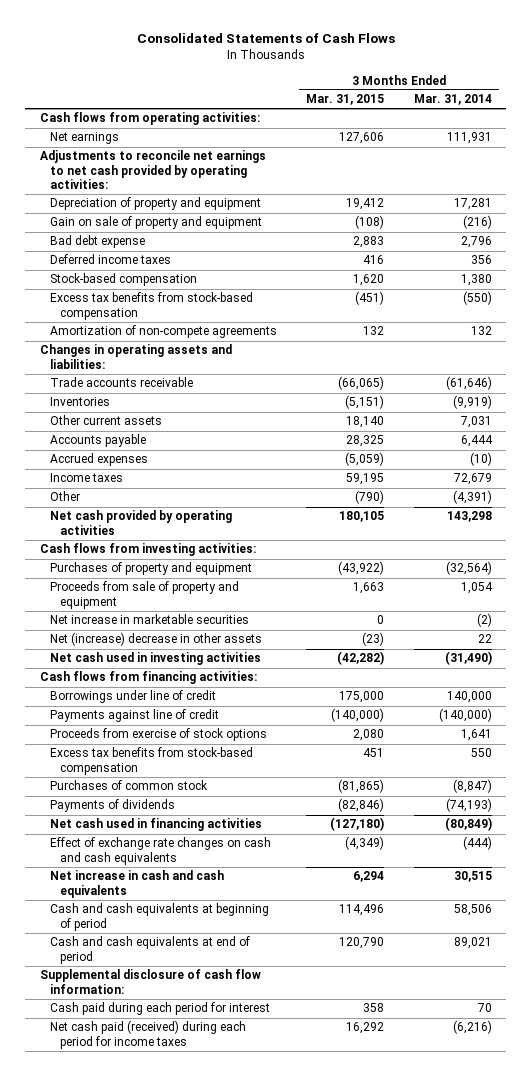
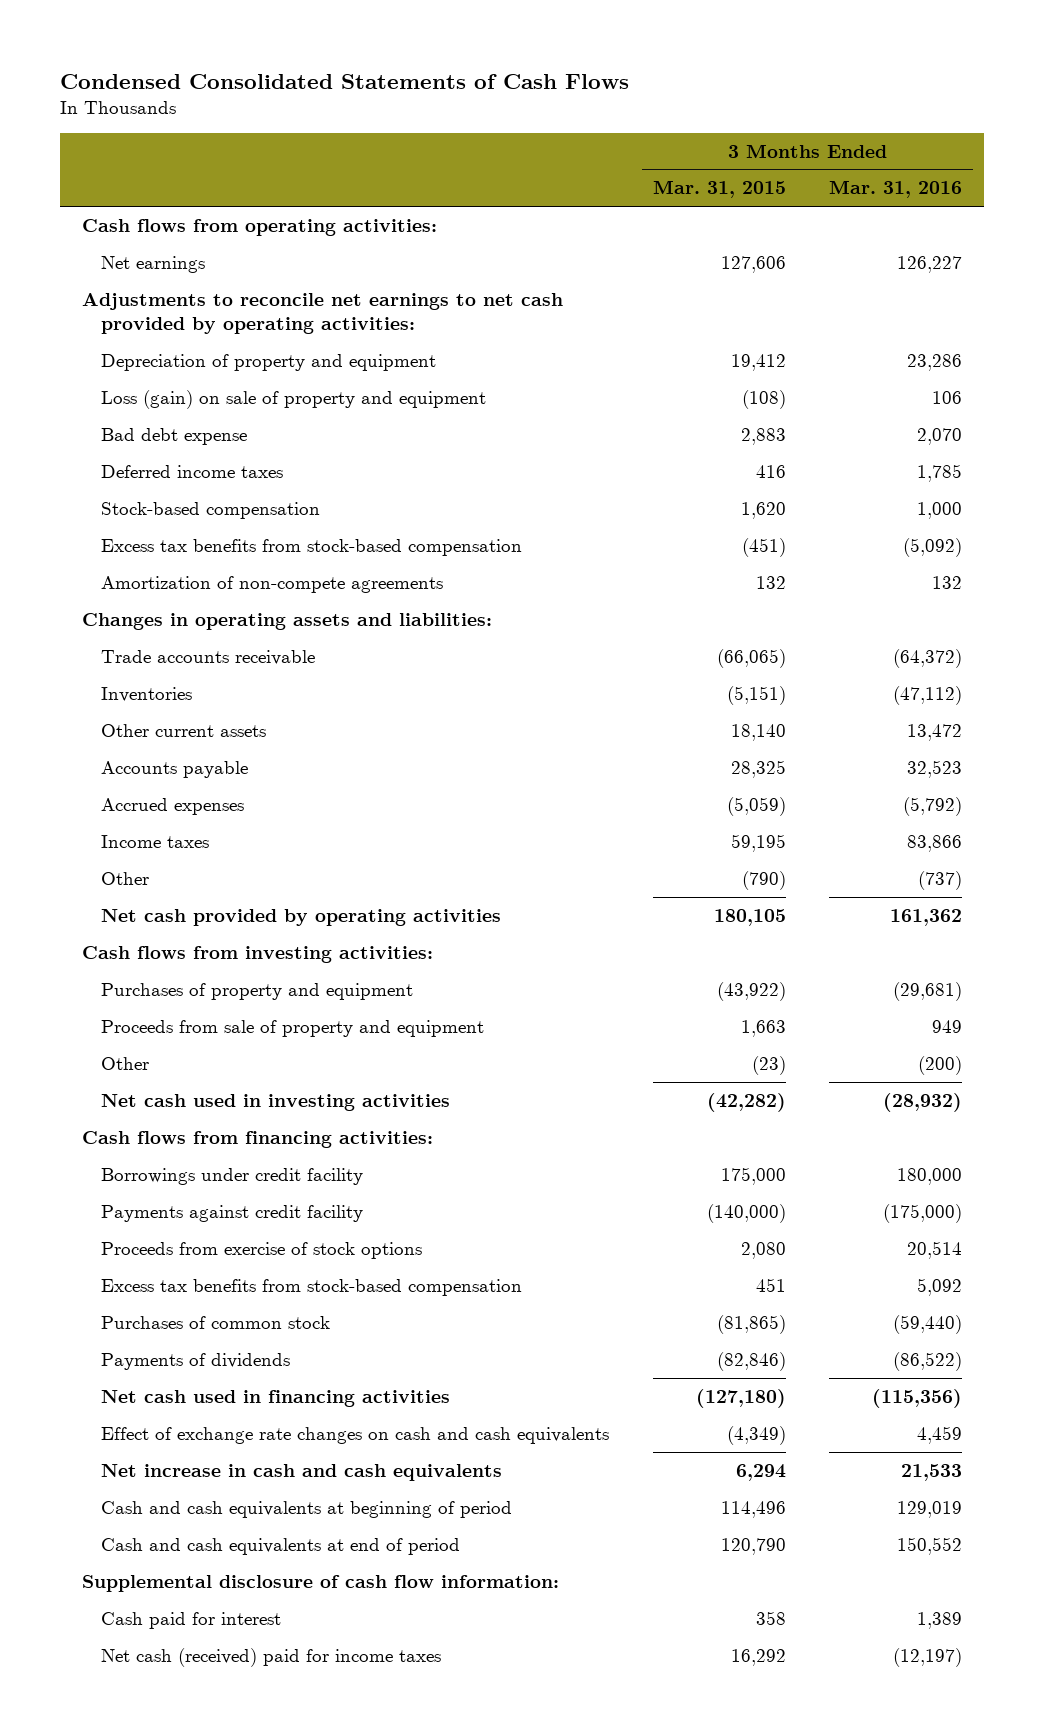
- Consolidated Statements of Cash Flows
+ Condensed Consolidated Statements of Cash Flows
- | 3 Months Ended Mar. 31, 2015 | 3 Months Ended Mar. 31, 2014
+ | 3 Months Ended Mar. 31, 2015 | 3 Months Ended Mar. 31, 2016
- Gain on sale of property and equipment | (108) | (216)
+ Loss (gain) on sale of property and equipment | (108) | 106
- Net increase in marketable securities | 0 | (2)
- Net (increase) decrease in other assets | (23) | 22
+ Other | (23) | (200)
- Borrowings under line of credit | 175,000 | 140,000
- Payments against line of credit | (140,000) | (140,000)
+ Borrowings under credit facility | 175,000 | 180,000
+ Payments against credit facility | (140,000) | (175,000)
- Cash paid during each period for interest | 358 | 70
- Net cash paid (received) during each period for income taxes | 16,292 | (6,216)
+ Cash paid for interest | 358 | 1,389
+ Net cash (received) paid for income taxes | 16,292 | (12,197)

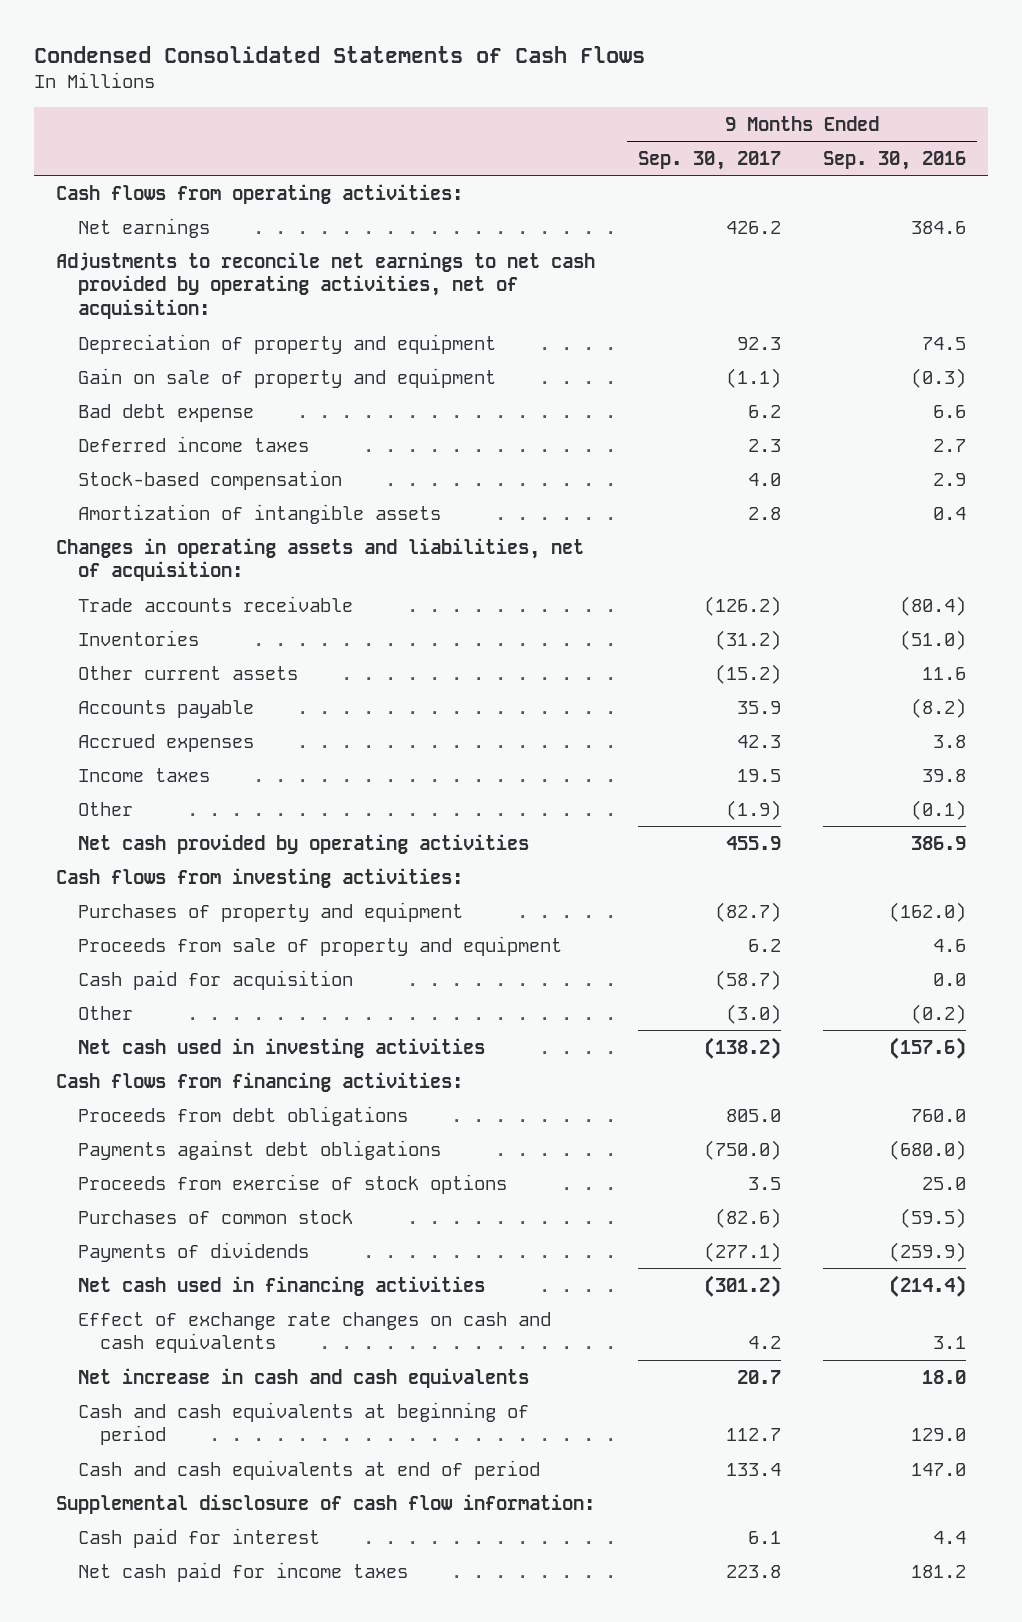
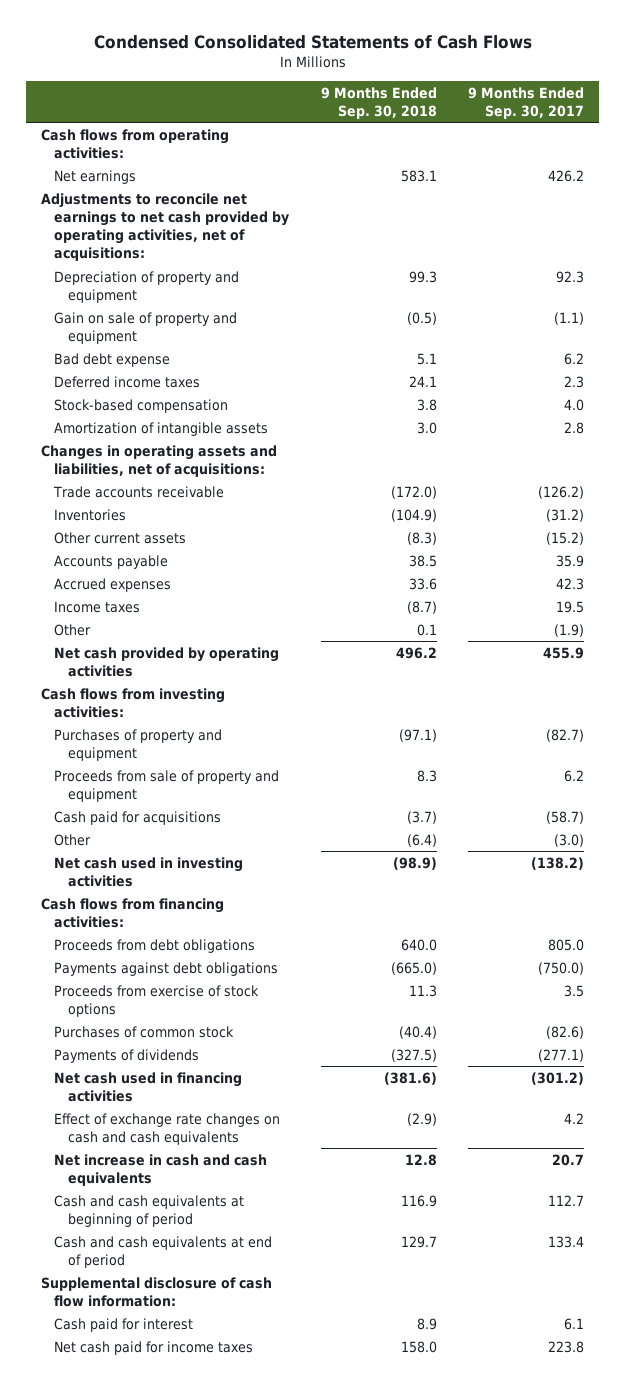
- | 9 Months Ended Sep. 30, 2017 | 9 Months Ended Sep. 30, 2016
+ | 9 Months Ended Sep. 30, 2018 | 9 Months Ended Sep. 30, 2017
- Adjustments to reconcile net earnings to net cash provided by operating activities, net of acquisition:
+ Adjustments to reconcile net earnings to net cash provided by operating activities, net of acquisitions:
- Changes in operating assets and liabilities, net of acquisition:
+ Changes in operating assets and liabilities, net of acquisitions:
- Cash paid for acquisition | (58.7) | 0.0
+ Cash paid for acquisitions | (3.7) | (58.7)

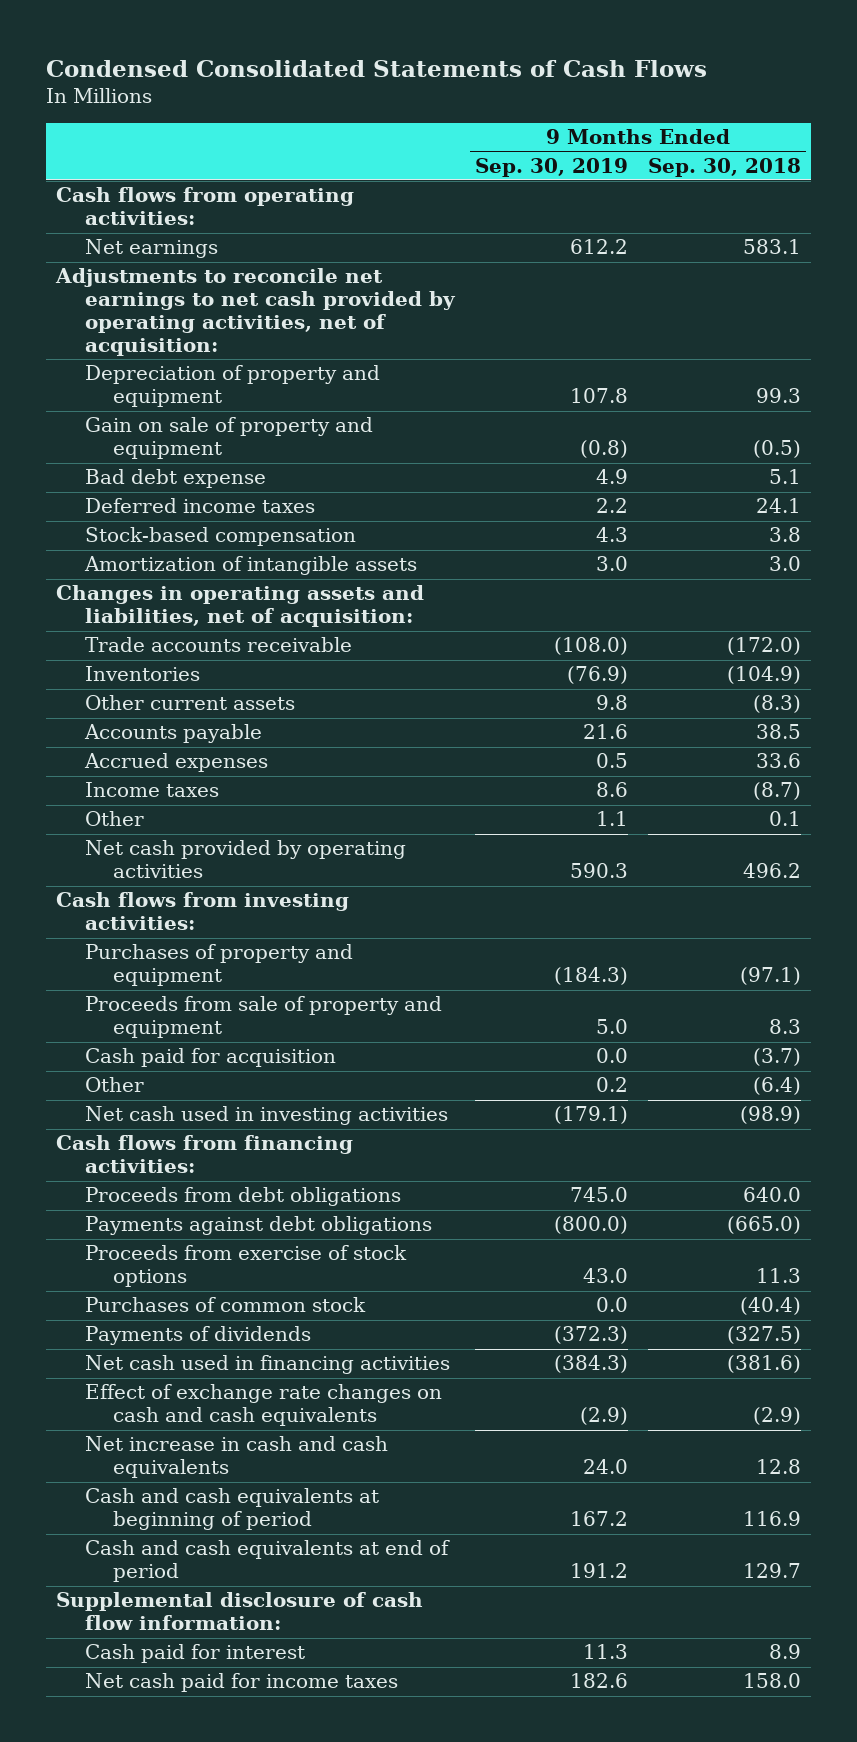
- | 9 Months Ended Sep. 30, 2018 | 9 Months Ended Sep. 30, 2017
+ | 9 Months Ended Sep. 30, 2019 | 9 Months Ended Sep. 30, 2018
- Adjustments to reconcile net earnings to net cash provided by operating activities, net of acquisitions:
+ Adjustments to reconcile net earnings to net cash provided by operating activities, net of acquisition:
- Changes in operating assets and liabilities, net of acquisitions:
+ Changes in operating assets and liabilities, net of acquisition:
- Cash paid for acquisitions | (3.7) | (58.7)
+ Cash paid for acquisition | 0.0 | (3.7)

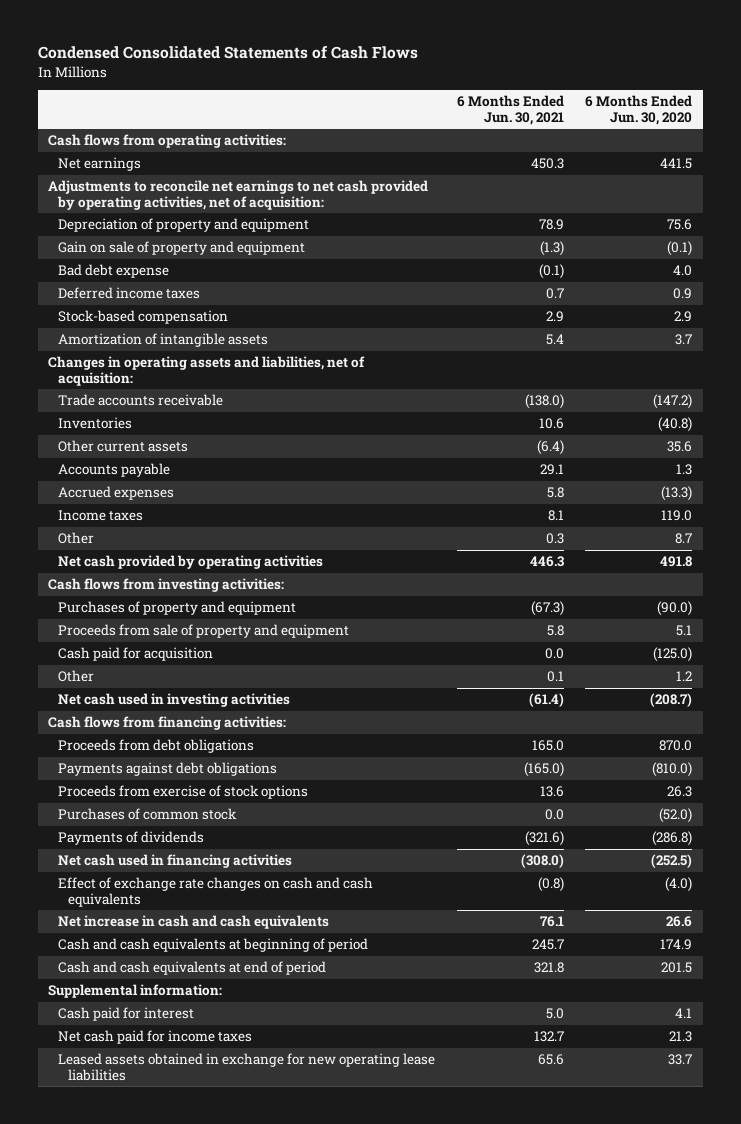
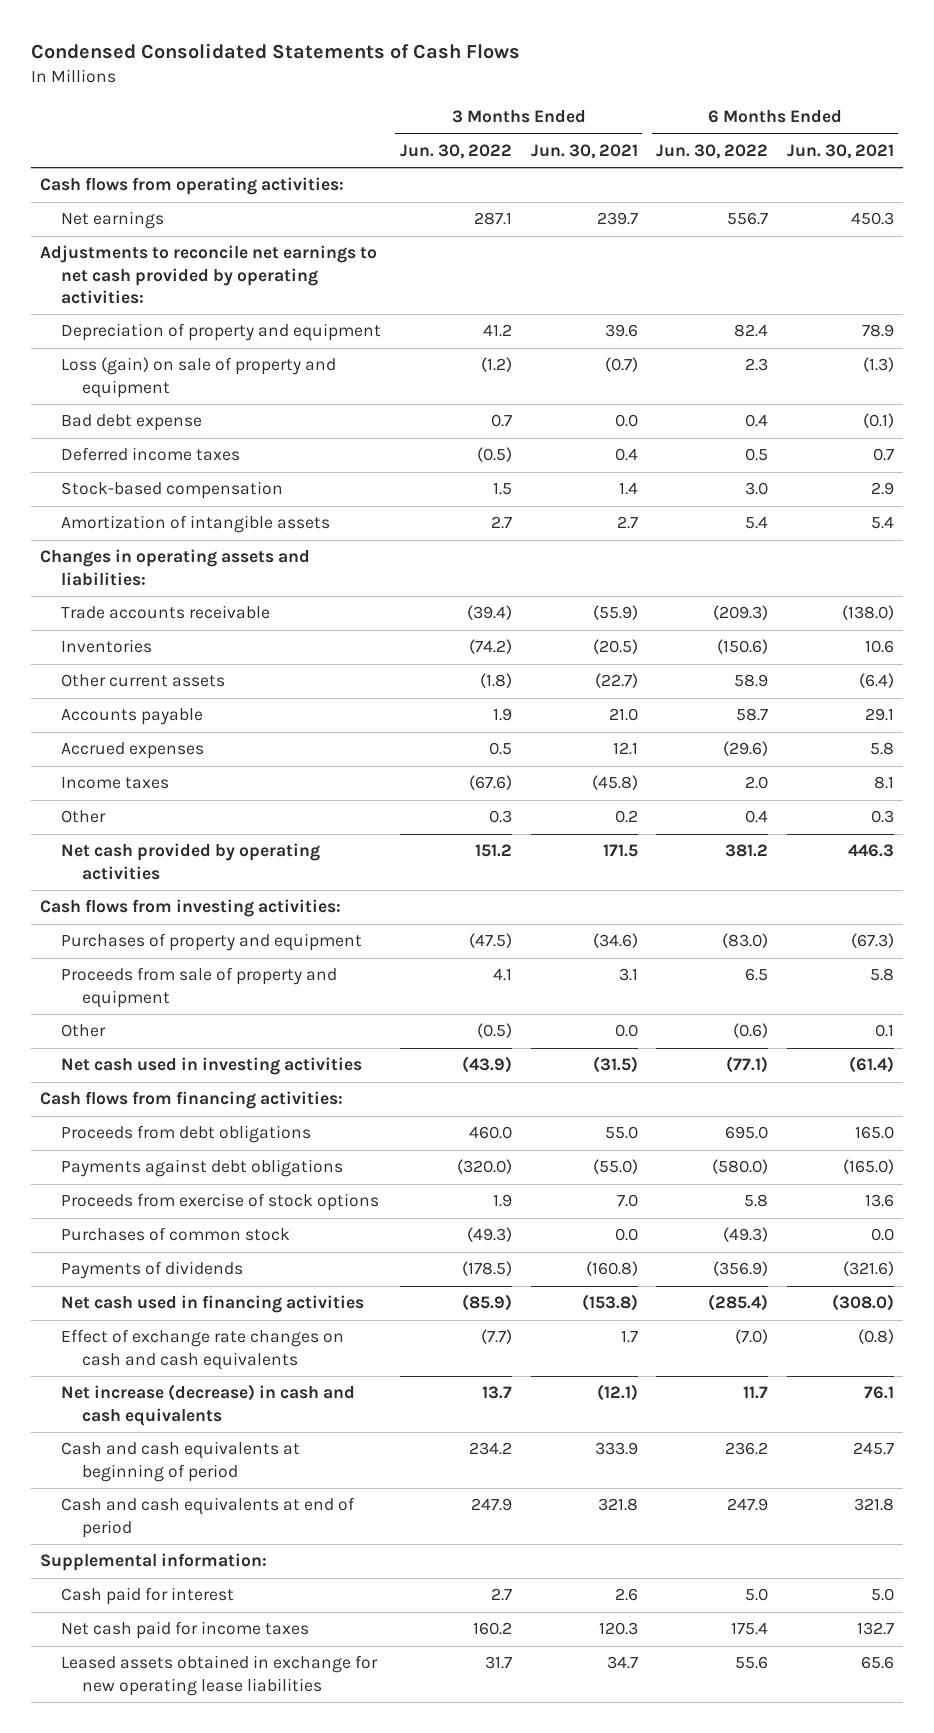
- | 6 Months Ended Jun. 30, 2021 | 6 Months Ended Jun. 30, 2020
+ | 3 Months Ended Jun. 30, 2022 | 3 Months Ended Jun. 30, 2021 | 6 Months Ended Jun. 30, 2022 | 6 Months Ended Jun. 30, 2021
- Adjustments to reconcile net earnings to net cash provided by operating activities, net of acquisition:
+ Adjustments to reconcile net earnings to net cash provided by operating activities:
- Gain on sale of property and equipment | (1.3) | (0.1)
+ Loss (gain) on sale of property and equipment | (1.2) | (0.7) | 2.3 | (1.3)
- Changes in operating assets and liabilities, net of acquisition:
+ Changes in operating assets and liabilities:
- Cash paid for acquisition | 0.0 | (125.0)
- Net increase in cash and cash equivalents | 76.1 | 26.6
+ Net increase (decrease) in cash and cash equivalents | 13.7 | (12.1) | 11.7 | 76.1

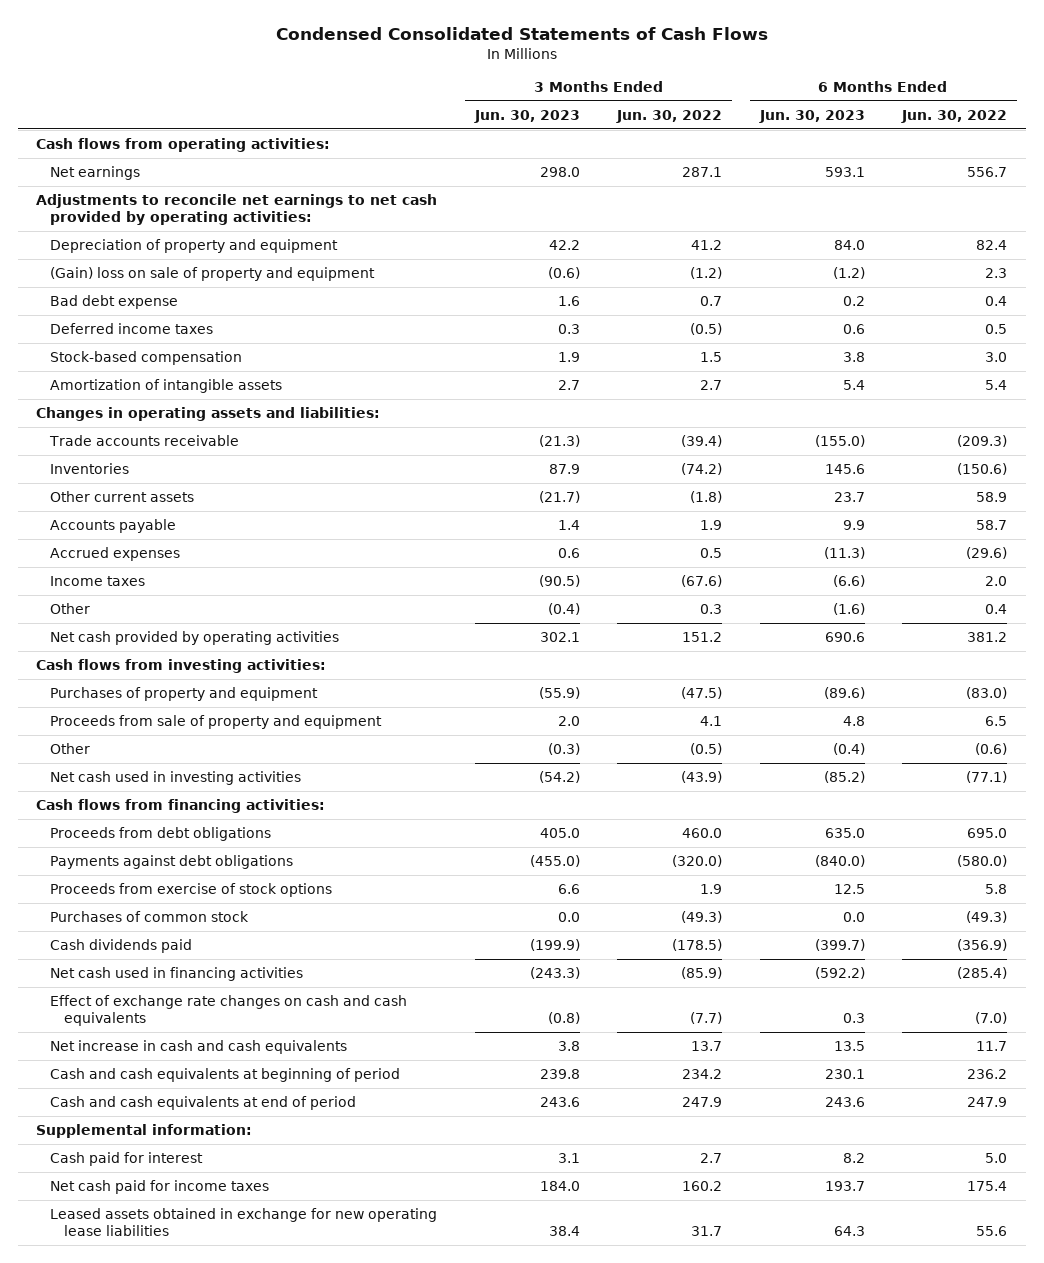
- | 3 Months Ended Jun. 30, 2022 | 3 Months Ended Jun. 30, 2021 | 6 Months Ended Jun. 30, 2022 | 6 Months Ended Jun. 30, 2021
+ | 3 Months Ended Jun. 30, 2023 | 3 Months Ended Jun. 30, 2022 | 6 Months Ended Jun. 30, 2023 | 6 Months Ended Jun. 30, 2022
- Loss (gain) on sale of property and equipment | (1.2) | (0.7) | 2.3 | (1.3)
+ (Gain) loss on sale of property and equipment | (0.6) | (1.2) | (1.2) | 2.3
- Payments of dividends | (178.5) | (160.8) | (356.9) | (321.6)
+ Cash dividends paid | (199.9) | (178.5) | (399.7) | (356.9)
- Net increase (decrease) in cash and cash equivalents | 13.7 | (12.1) | 11.7 | 76.1
+ Net increase in cash and cash equivalents | 3.8 | 13.7 | 13.5 | 11.7

